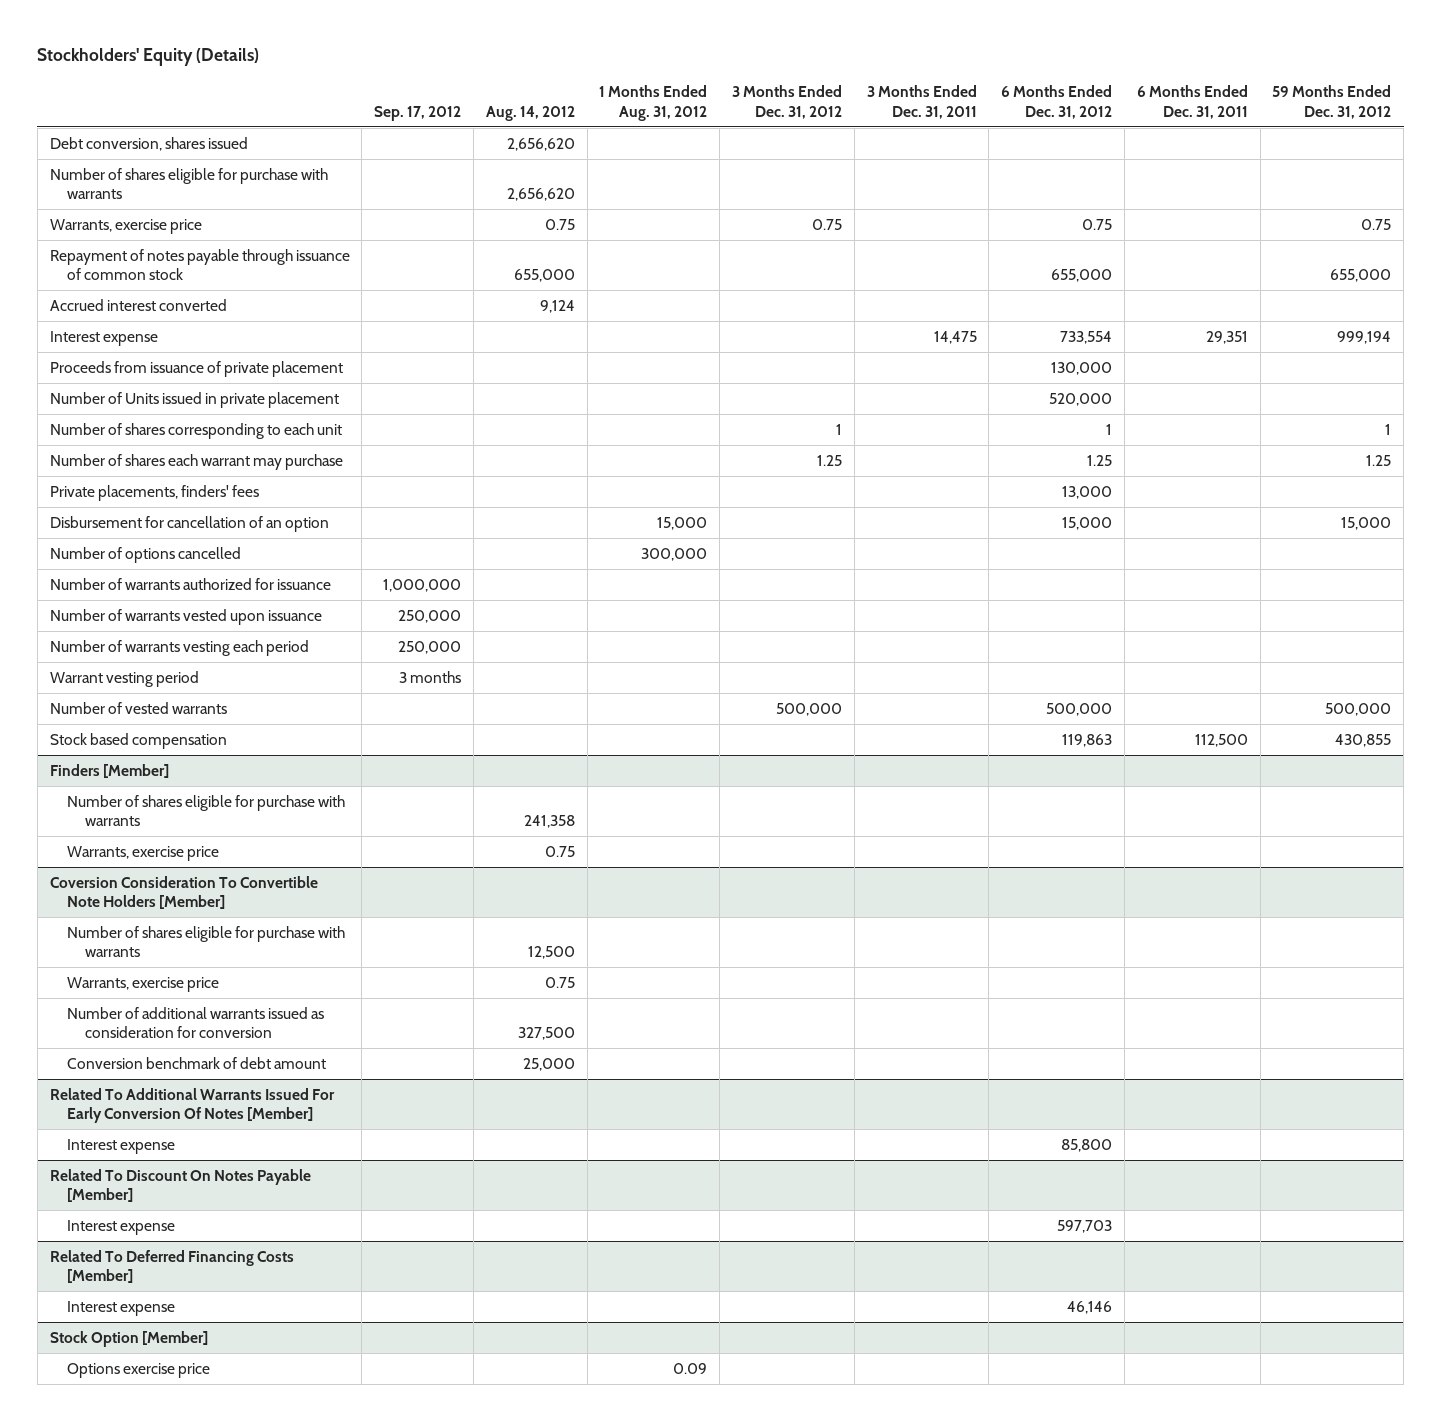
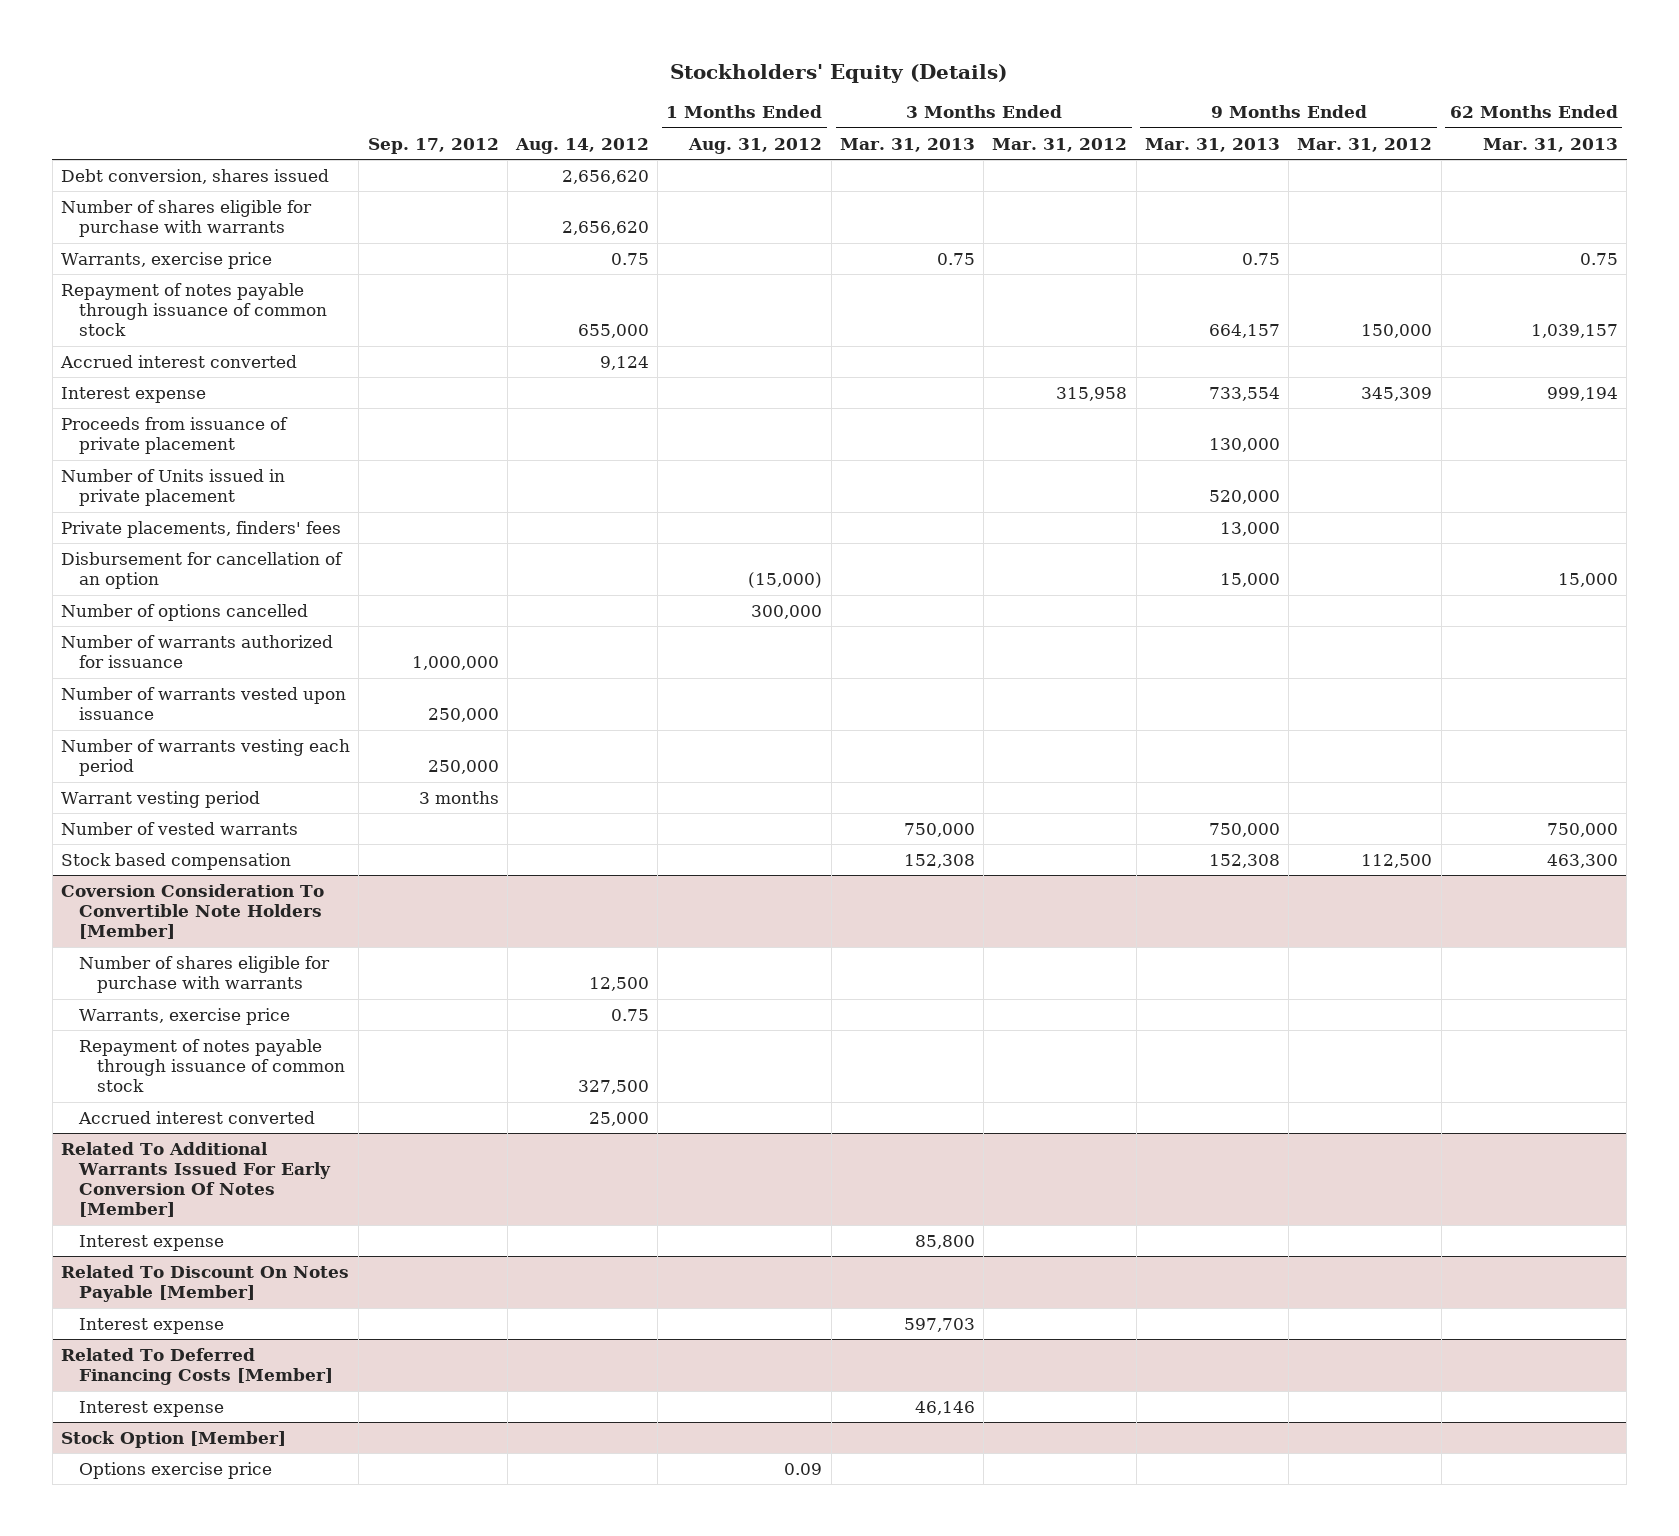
- | Sep. 17, 2012 | Aug. 14, 2012 | 1 Months Ended Aug. 31, 2012 | 3 Months Ended Dec. 31, 2012 | 3 Months Ended Dec. 31, 2011 | 6 Months Ended Dec. 31, 2012 | 6 Months Ended Dec. 31, 2011 | 59 Months Ended Dec. 31, 2012
+ | Sep. 17, 2012 | Aug. 14, 2012 | 1 Months Ended Aug. 31, 2012 | 3 Months Ended Mar. 31, 2013 | 3 Months Ended Mar. 31, 2012 | 9 Months Ended Mar. 31, 2013 | 9 Months Ended Mar. 31, 2012 | 62 Months Ended Mar. 31, 2013
- Number of shares corresponding to each unit | | | | 1 | | 1 | | 1
- Number of shares each warrant may purchase | | | | 1.25 | | 1.25 | | 1.25
- Disbursement for cancellation of an option | | | 15,000 | | | 15,000 | | 15,000
+ Disbursement for cancellation of an option | | | (15,000) | | | 15,000 | | 15,000
- Finders [Member]
- Number of shares eligible for purchase with warrants | | 241,358 | | | | | |
- Warrants, exercise price | | 0.75 | | | | | |
@ Coversion Consideration To Convertible Note Holders [Member]
- Number of additional warrants issued as consideration for conversion | | 327,500 | | | | | |
- Conversion benchmark of debt amount | | 25,000 | | | | | |
+ Repayment of notes payable through issuance of common stock | | 327,500 | | | | | |
+ Accrued interest converted | | 25,000 | | | | | |

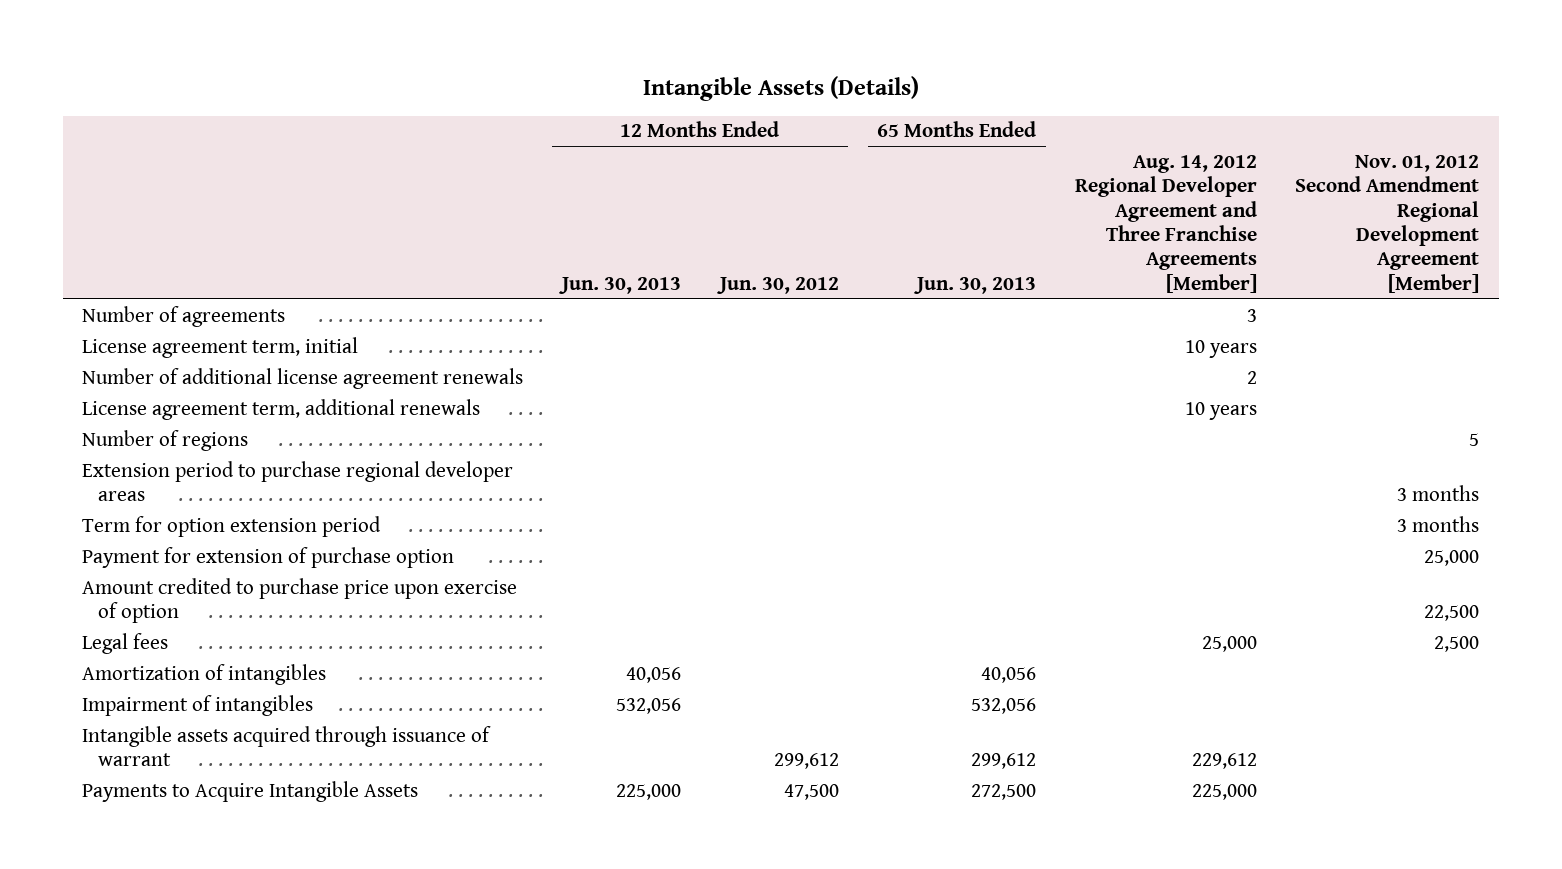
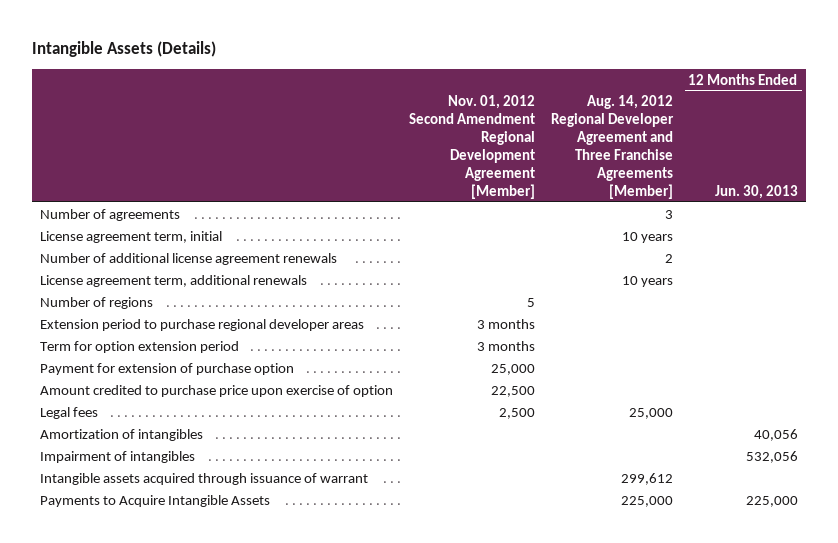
- | 12 Months Ended Jun. 30, 2013 | 12 Months Ended Jun. 30, 2012 | 65 Months Ended Jun. 30, 2013 | Aug. 14, 2012 Regional Developer Agreement and Three Franchise Agreements [Member] | Nov. 01, 2012 Second Amendment Regional Development Agreement [Member]
+ | Nov. 01, 2012 Second Amendment Regional Development Agreement [Member] | Aug. 14, 2012 Regional Developer Agreement and Three Franchise Agreements [Member] | 12 Months Ended Jun. 30, 2013
- Intangible assets acquired through issuance of warrant | | 299,612 | 299,612 | 229,612 |
+ Intangible assets acquired through issuance of warrant | | 299,612 |

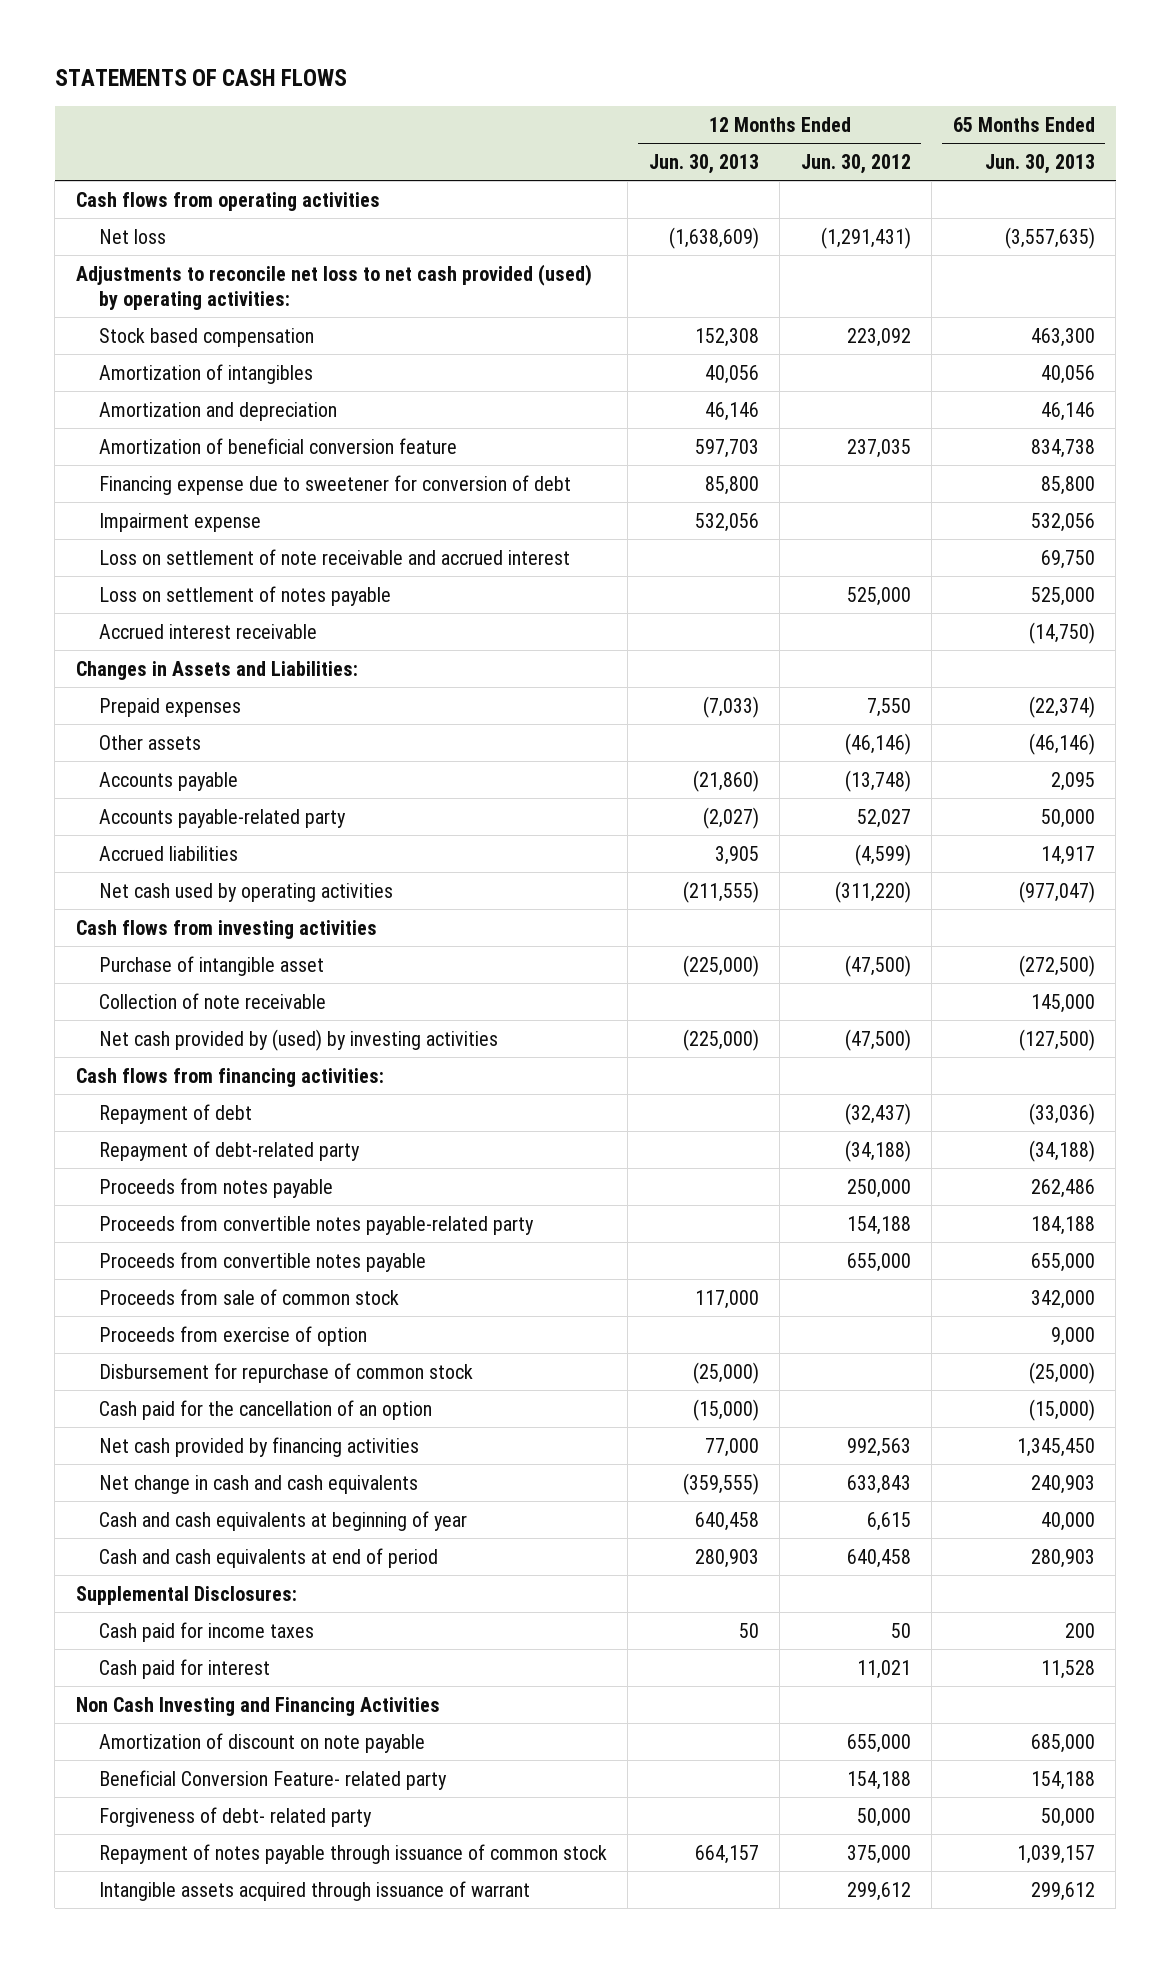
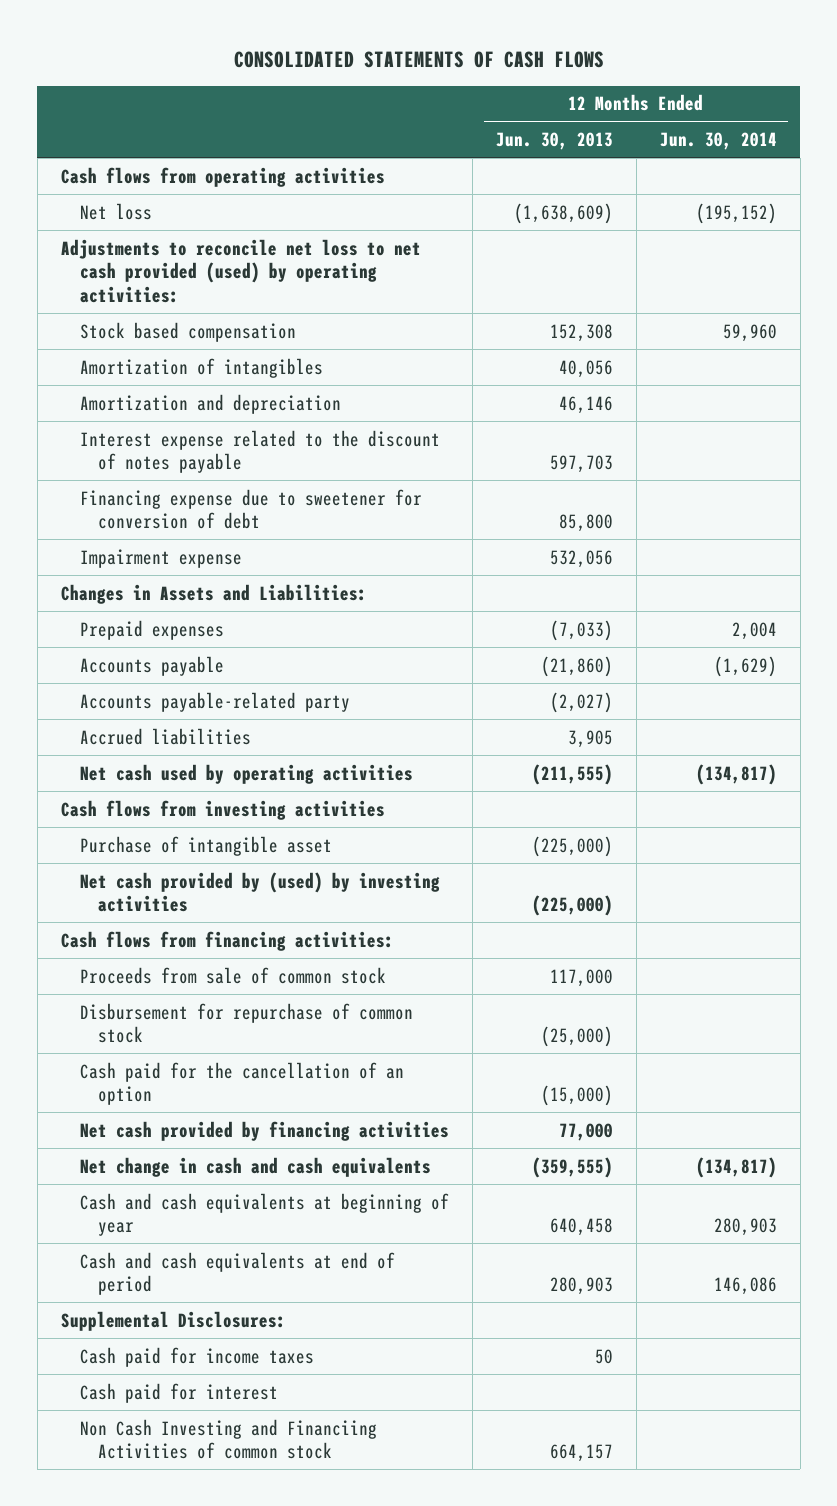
- STATEMENTS OF CASH FLOWS
+ CONSOLIDATED STATEMENTS OF CASH FLOWS
- | 12 Months Ended Jun. 30, 2013 | 12 Months Ended Jun. 30, 2012 | 65 Months Ended Jun. 30, 2013
+ | 12 Months Ended Jun. 30, 2013 | 12 Months Ended Jun. 30, 2014
- Amortization of beneficial conversion feature | 597,703 | 237,035 | 834,738
+ Interest expense related to the discount of notes payable | 597,703 |
- Loss on settlement of note receivable and accrued interest | | | 69,750
- Loss on settlement of notes payable | | 525,000 | 525,000
- Accrued interest receivable | | | (14,750)
- Other assets | | (46,146) | (46,146)
- Collection of note receivable | | | 145,000
- Repayment of debt | | (32,437) | (33,036)
- Repayment of debt-related party | | (34,188) | (34,188)
- Proceeds from notes payable | | 250,000 | 262,486
- Proceeds from convertible notes payable-related party | | 154,188 | 184,188
- Proceeds from convertible notes payable | | 655,000 | 655,000
- Proceeds from exercise of option | | | 9,000
- Non Cash Investing and Financing Activities
- Amortization of discount on note payable | | 655,000 | 685,000
- Beneficial Conversion Feature- related party | | 154,188 | 154,188
- Forgiveness of debt- related party | | 50,000 | 50,000
- Repayment of notes payable through issuance of common stock | 664,157 | 375,000 | 1,039,157
- Intangible assets acquired through issuance of warrant | | 299,612 | 299,612
+ Non Cash Investing and Financiing Activities of common stock | 664,157 |

